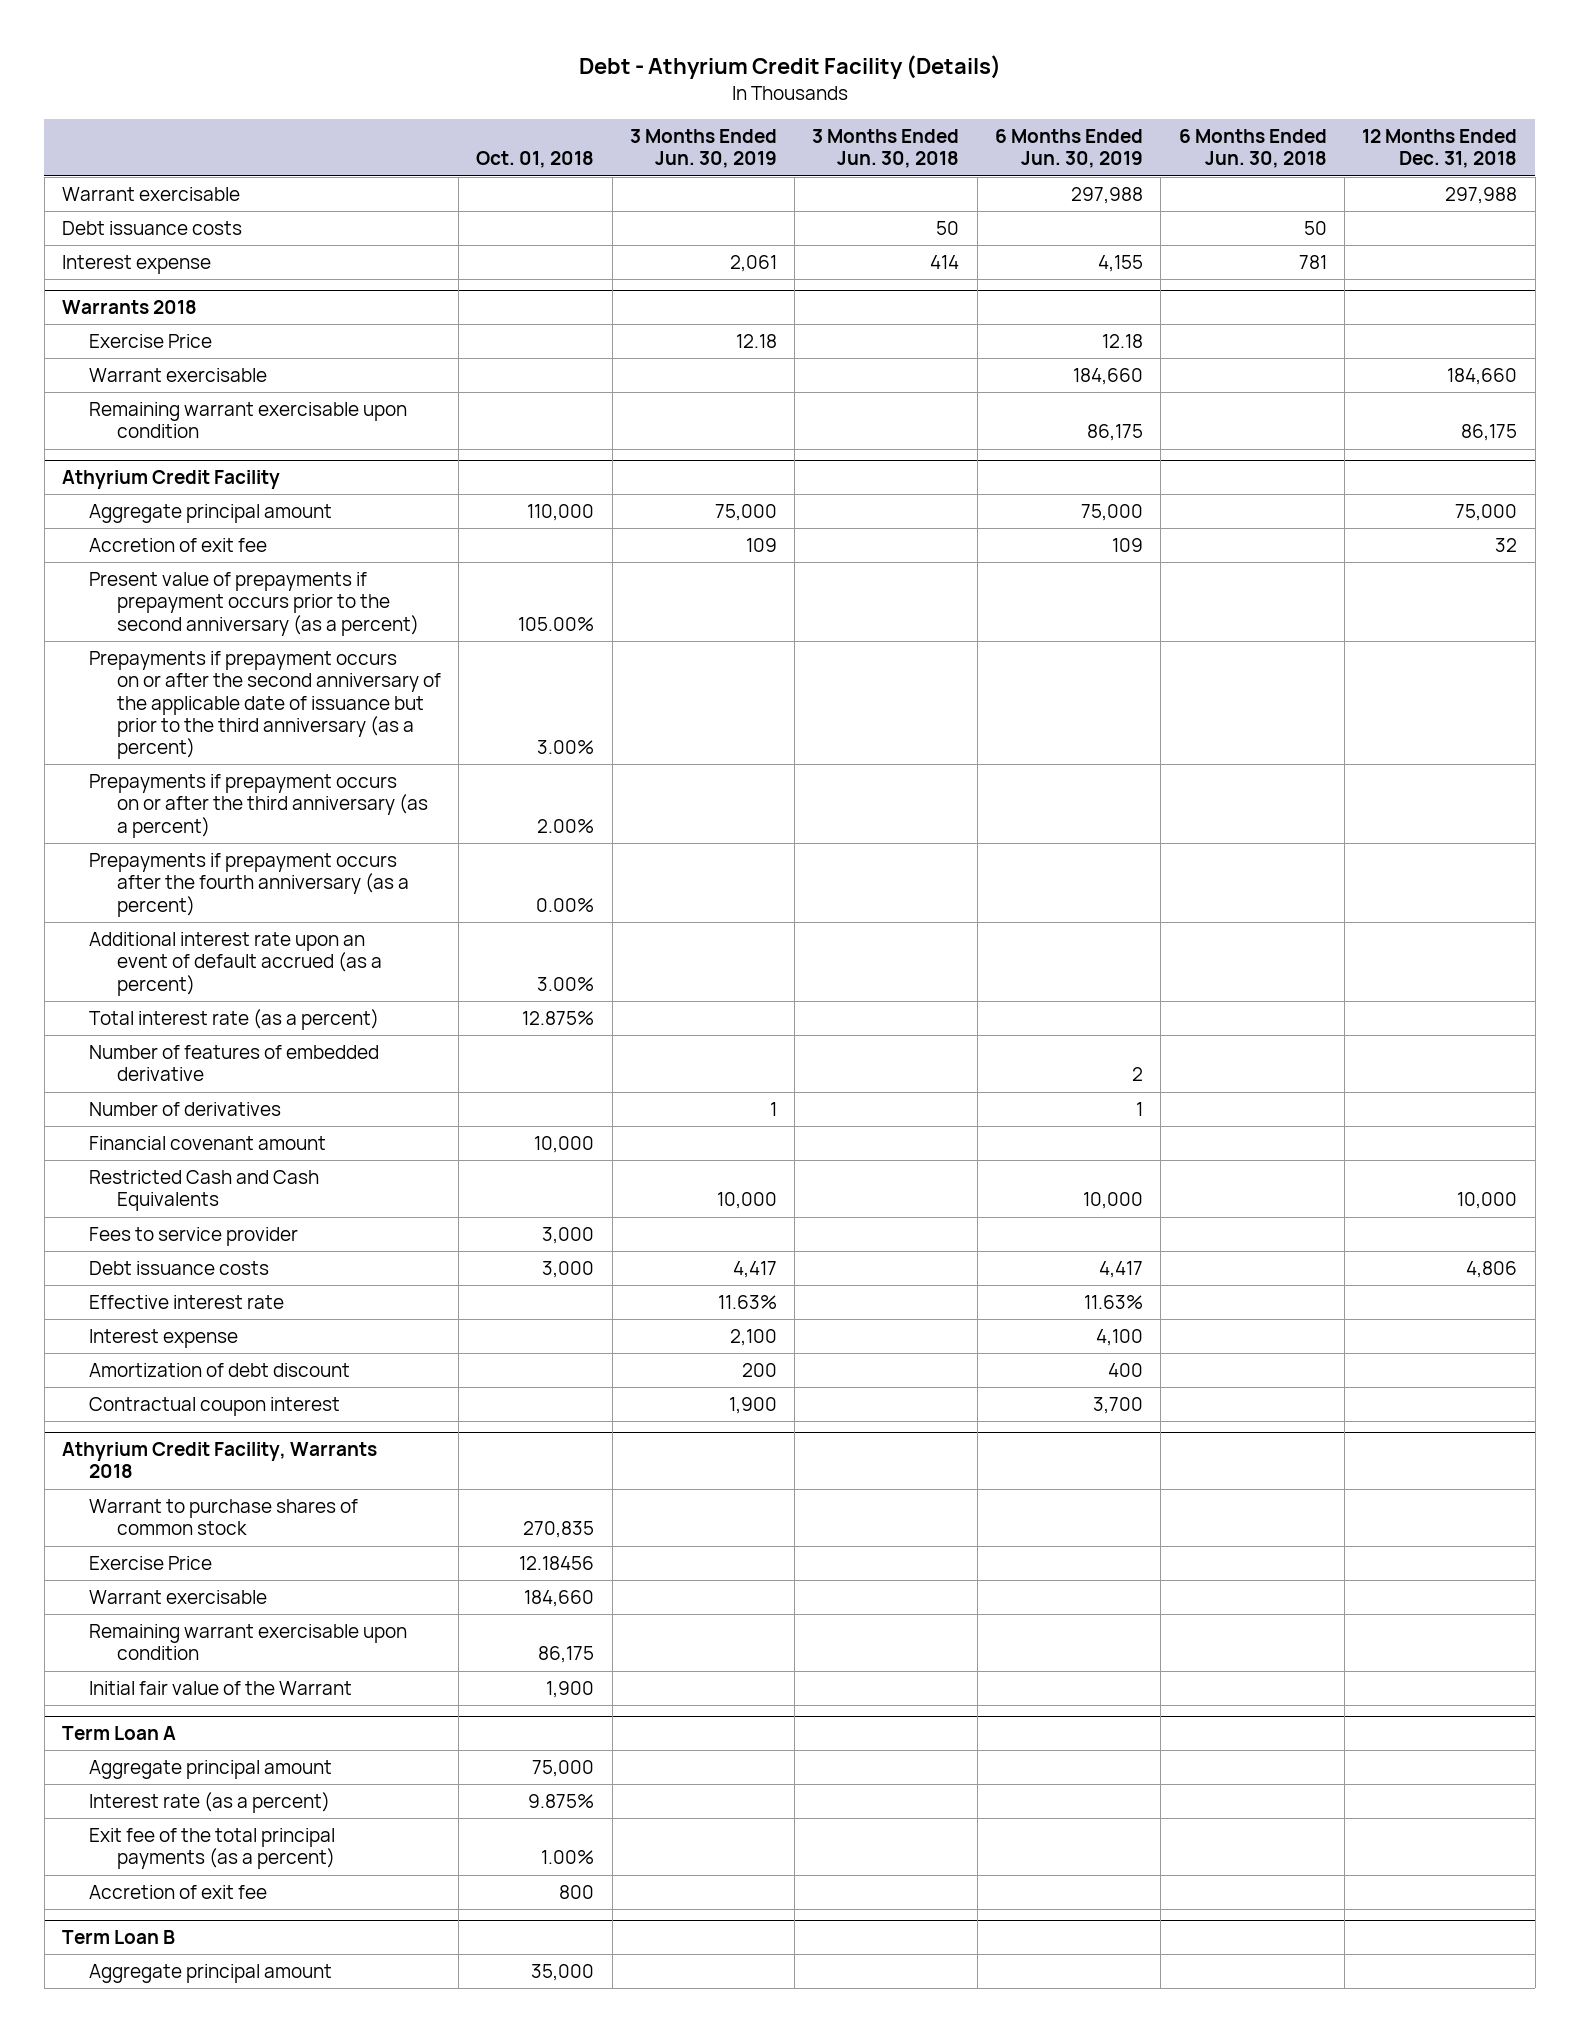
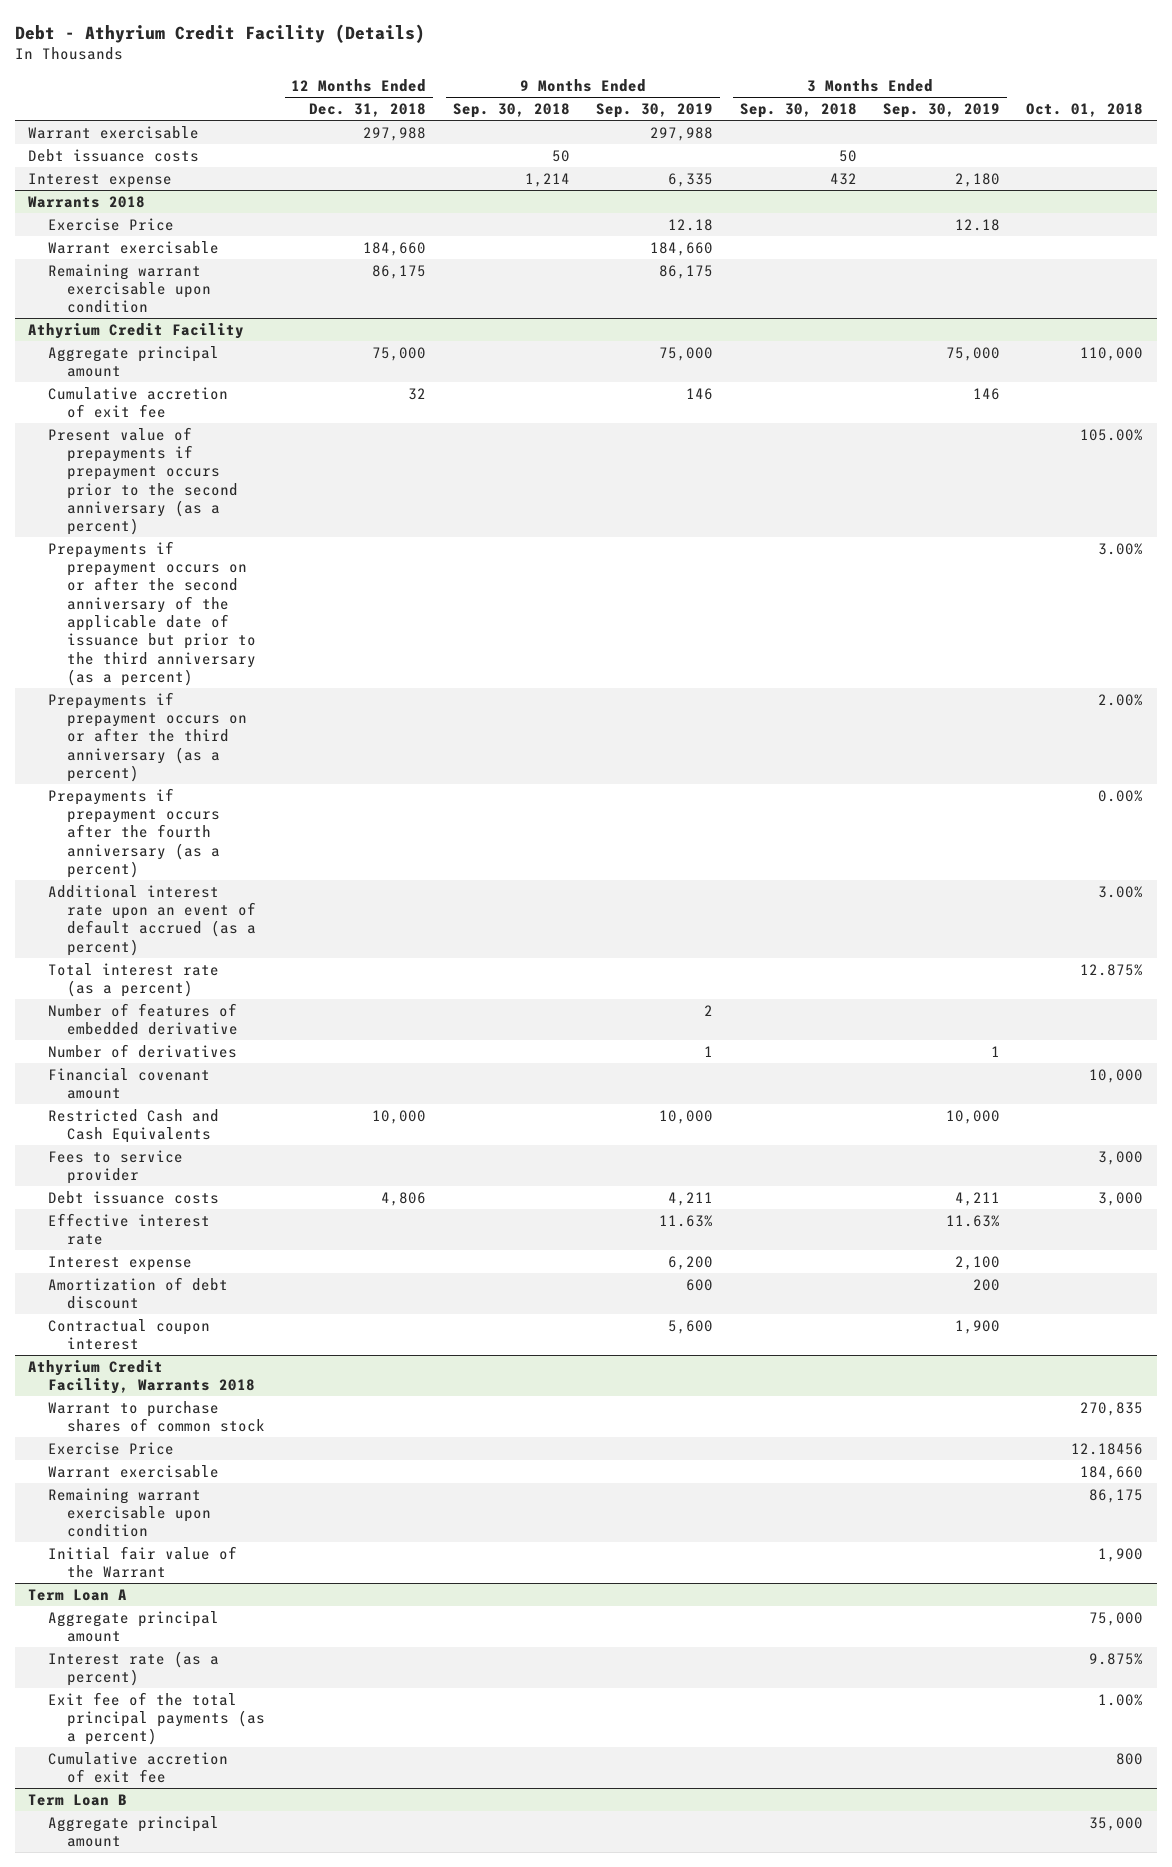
- | Oct. 01, 2018 | 3 Months Ended Jun. 30, 2019 | 3 Months Ended Jun. 30, 2018 | 6 Months Ended Jun. 30, 2019 | 6 Months Ended Jun. 30, 2018 | 12 Months Ended Dec. 31, 2018
+ | 12 Months Ended Dec. 31, 2018 | 9 Months Ended Sep. 30, 2018 | 9 Months Ended Sep. 30, 2019 | 3 Months Ended Sep. 30, 2018 | 3 Months Ended Sep. 30, 2019 | Oct. 01, 2018
@ Athyrium Credit Facility
- Accretion of exit fee | | 109 | | 109 | | 32
+ Cumulative accretion of exit fee | 32 | | 146 | | 146 |
@ Term Loan A
- Accretion of exit fee | 800 | | | | |
+ Cumulative accretion of exit fee | | | | | | 800

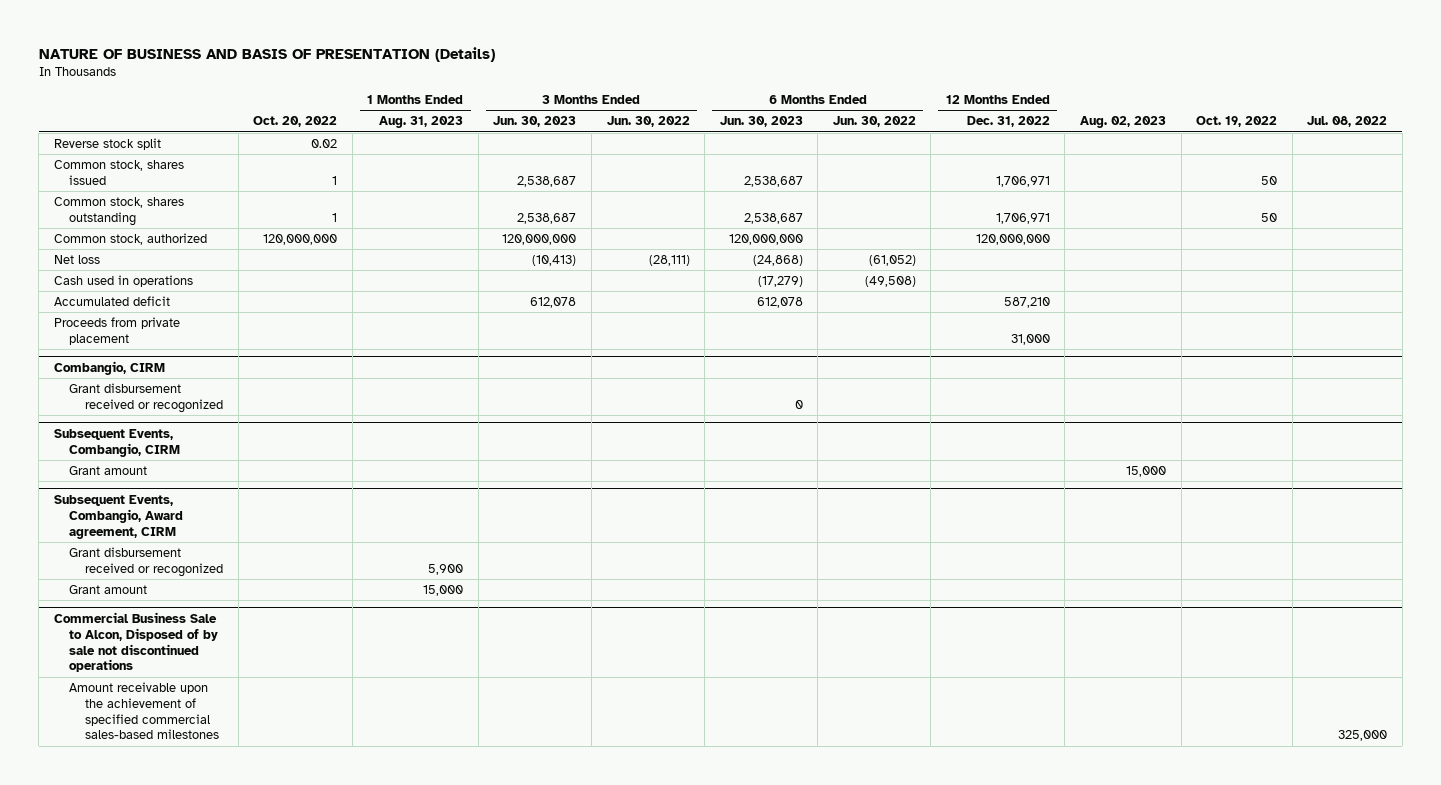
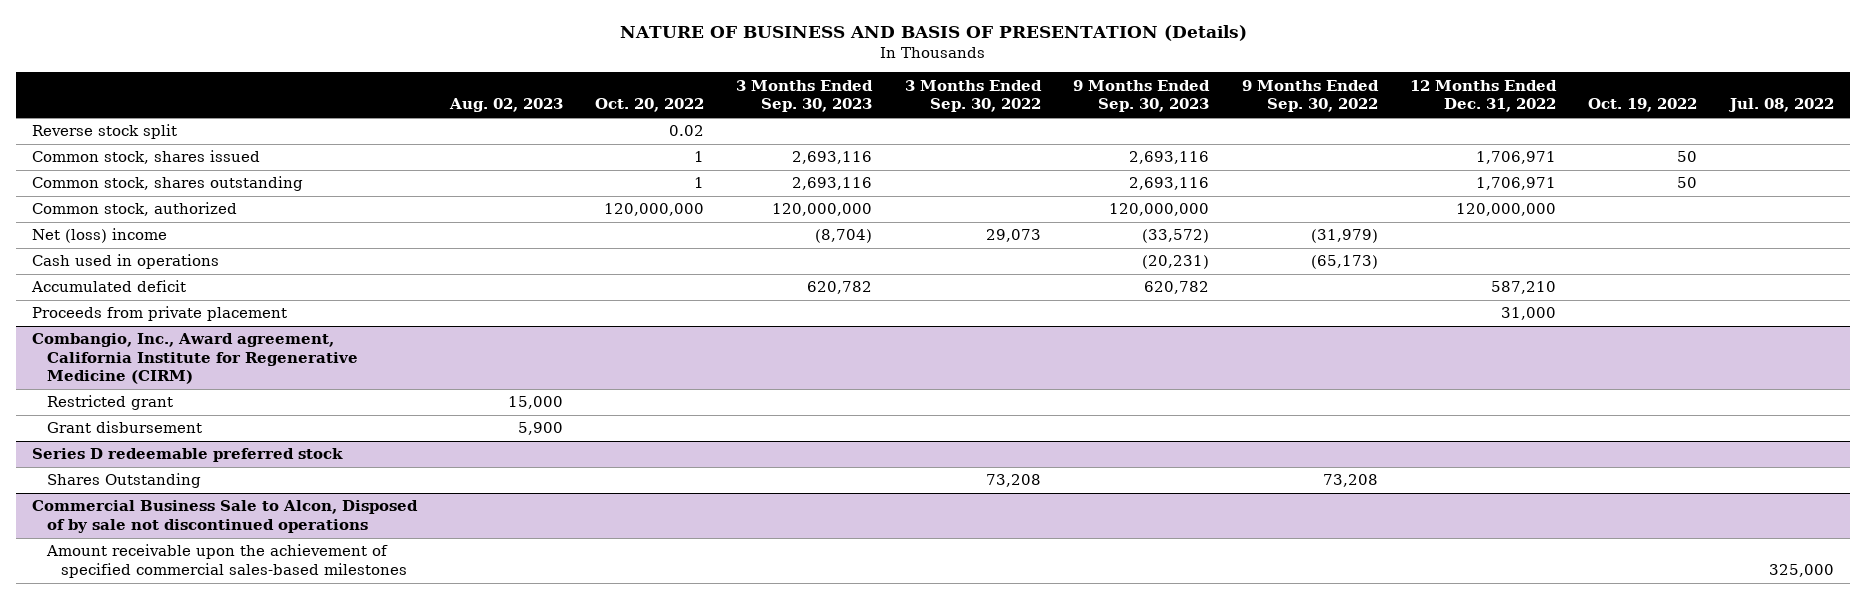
- | Oct. 20, 2022 | 1 Months Ended Aug. 31, 2023 | 3 Months Ended Jun. 30, 2023 | 3 Months Ended Jun. 30, 2022 | 6 Months Ended Jun. 30, 2023 | 6 Months Ended Jun. 30, 2022 | 12 Months Ended Dec. 31, 2022 | Aug. 02, 2023 | Oct. 19, 2022 | Jul. 08, 2022
+ | Aug. 02, 2023 | Oct. 20, 2022 | 3 Months Ended Sep. 30, 2023 | 3 Months Ended Sep. 30, 2022 | 9 Months Ended Sep. 30, 2023 | 9 Months Ended Sep. 30, 2022 | 12 Months Ended Dec. 31, 2022 | Oct. 19, 2022 | Jul. 08, 2022
- Net loss | | | (10,413) | (28,111) | (24,868) | (61,052) | | | |
+ Net (loss) income | | | (8,704) | 29,073 | (33,572) | (31,979) | | |
- Combangio, CIRM
- Grant disbursement received or recogonized | | | | | 0 | | | | |
- Subsequent Events, Combangio, CIRM
- Grant amount | | | | | | | | 15,000 | |
- Subsequent Events, Combangio, Award agreement, CIRM
- Grant disbursement received or recogonized | | 5,900 | | | | | | | |
- Grant amount | | 15,000 | | | | | | | |
+ Combangio, Inc., Award agreement, California Institute for Regenerative Medicine (CIRM)
+ Restricted grant | 15,000 | | | | | | | |
+ Grant disbursement | 5,900 | | | | | | | |
+ Series D redeemable preferred stock
+ Shares Outstanding | | | | 73,208 | | 73,208 | | |

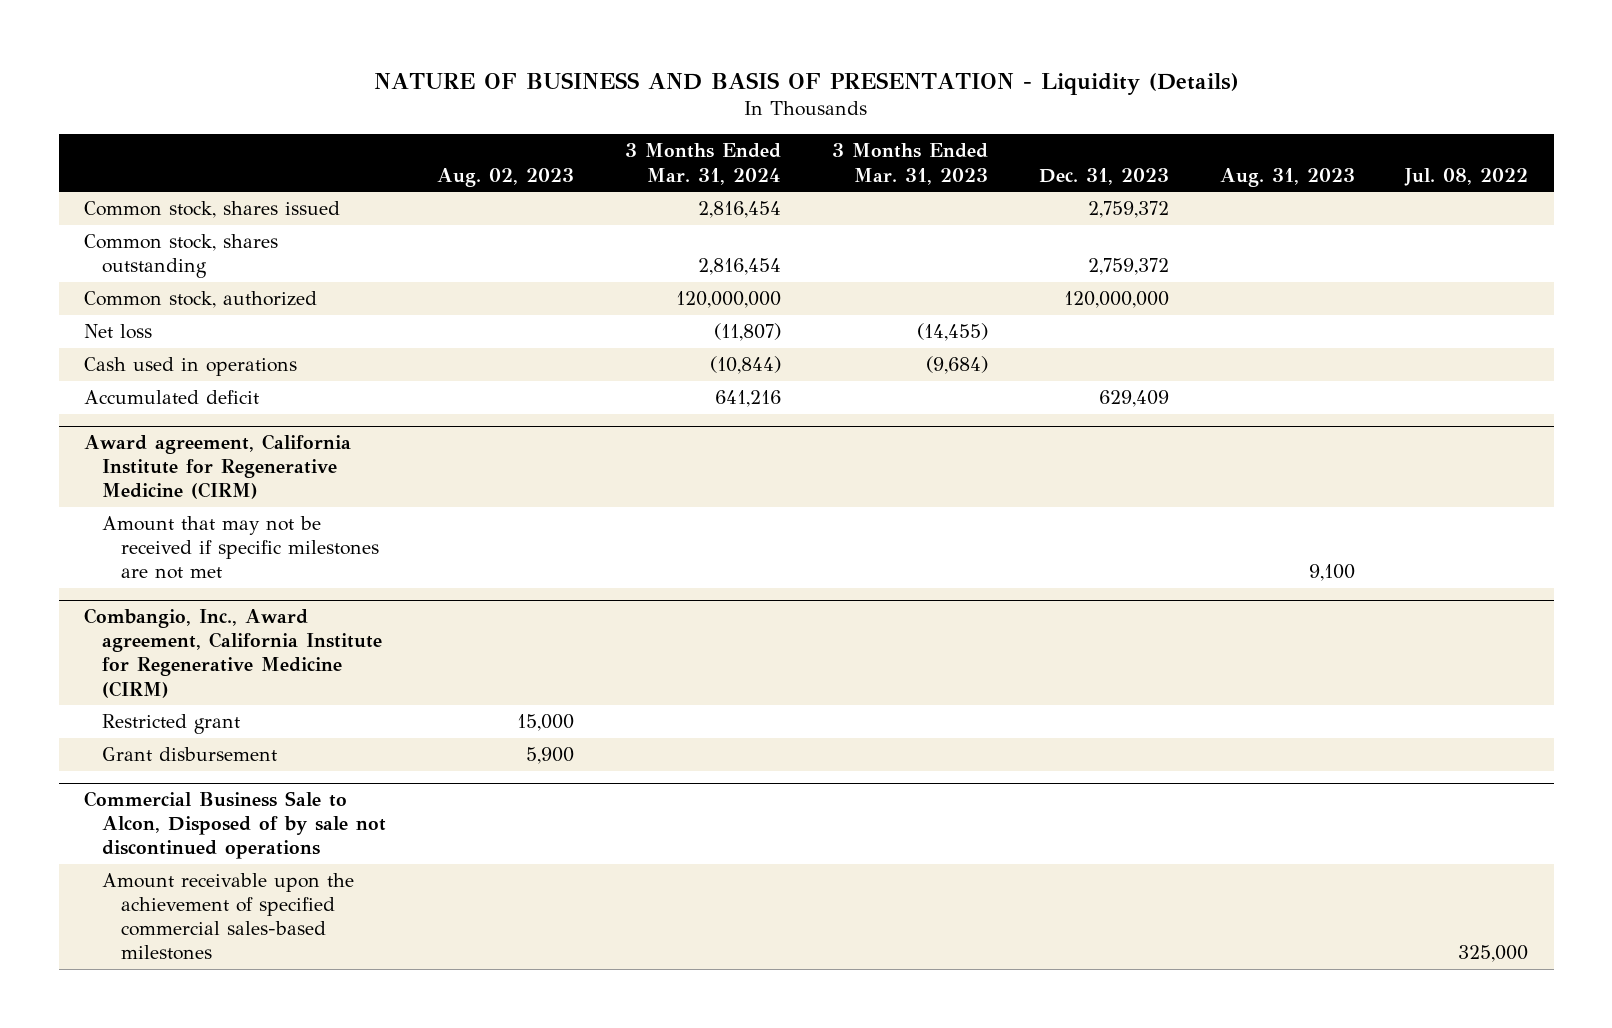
- NATURE OF BUSINESS AND BASIS OF PRESENTATION (Details)
+ NATURE OF BUSINESS AND BASIS OF PRESENTATION - Liquidity (Details)
- | Aug. 02, 2023 | Oct. 20, 2022 | 3 Months Ended Sep. 30, 2023 | 3 Months Ended Sep. 30, 2022 | 9 Months Ended Sep. 30, 2023 | 9 Months Ended Sep. 30, 2022 | 12 Months Ended Dec. 31, 2022 | Oct. 19, 2022 | Jul. 08, 2022
+ | Aug. 02, 2023 | 3 Months Ended Mar. 31, 2024 | 3 Months Ended Mar. 31, 2023 | Dec. 31, 2023 | Aug. 31, 2023 | Jul. 08, 2022
- Reverse stock split | | 0.02 | | | | | | |
- Net (loss) income | | | (8,704) | 29,073 | (33,572) | (31,979) | | |
+ Net loss | | (11,807) | (14,455) | | |
- Proceeds from private placement | | | | | | | 31,000 | |
+ Award agreement, California Institute for Regenerative Medicine (CIRM)
+ Amount that may not be received if specific milestones are not met | | | | | 9,100 |
- Series D redeemable preferred stock
- Shares Outstanding | | | | 73,208 | | 73,208 | | |

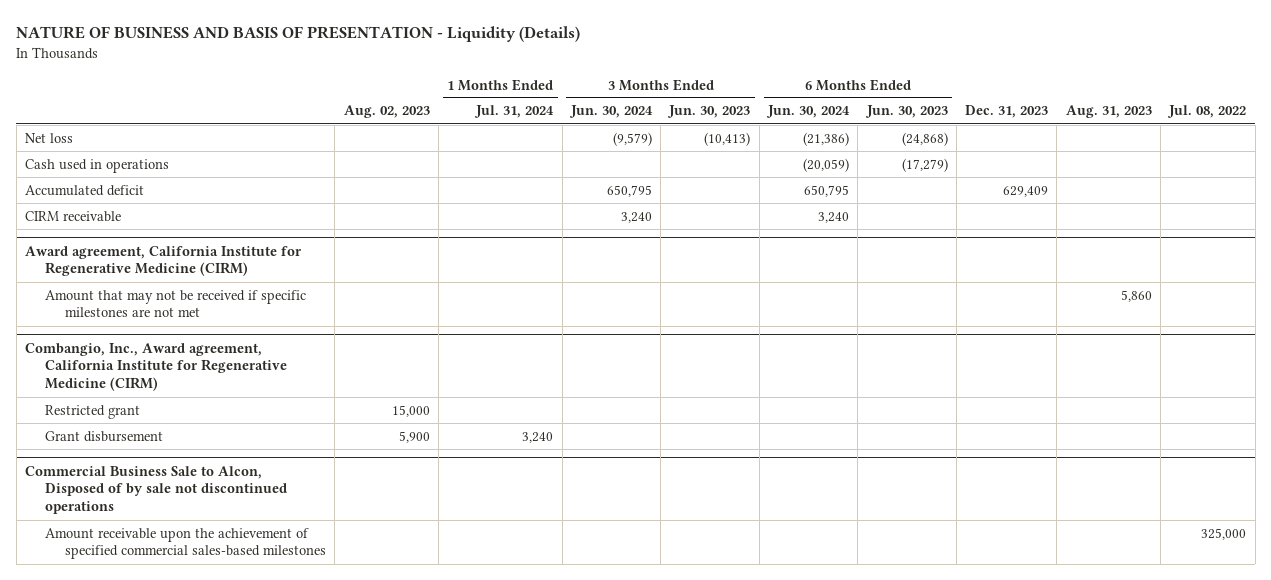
- | Aug. 02, 2023 | 3 Months Ended Mar. 31, 2024 | 3 Months Ended Mar. 31, 2023 | Dec. 31, 2023 | Aug. 31, 2023 | Jul. 08, 2022
+ | Aug. 02, 2023 | 1 Months Ended Jul. 31, 2024 | 3 Months Ended Jun. 30, 2024 | 3 Months Ended Jun. 30, 2023 | 6 Months Ended Jun. 30, 2024 | 6 Months Ended Jun. 30, 2023 | Dec. 31, 2023 | Aug. 31, 2023 | Jul. 08, 2022
- Common stock, shares issued | | 2,816,454 | | 2,759,372 | |
- Common stock, shares outstanding | | 2,816,454 | | 2,759,372 | |
- Common stock, authorized | | 120,000,000 | | 120,000,000 | |
+ CIRM receivable | | | 3,240 | | 3,240 | | | |
@ Award agreement, California Institute for Regenerative Medicine (CIRM)
- Amount that may not be received if specific milestones are not met | | | | | 9,100 |
+ Amount that may not be received if specific milestones are not met | | | | | | | | 5,860 |

